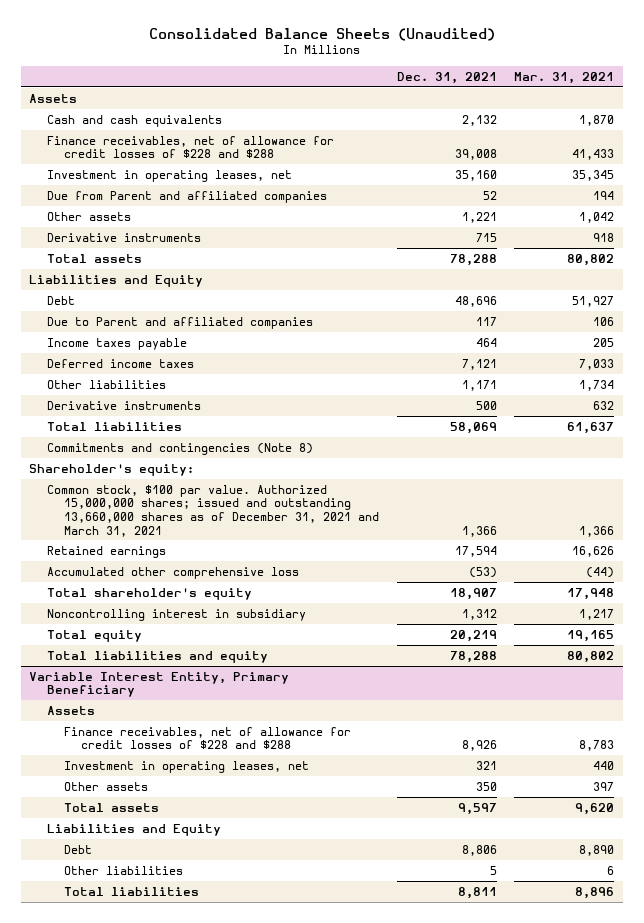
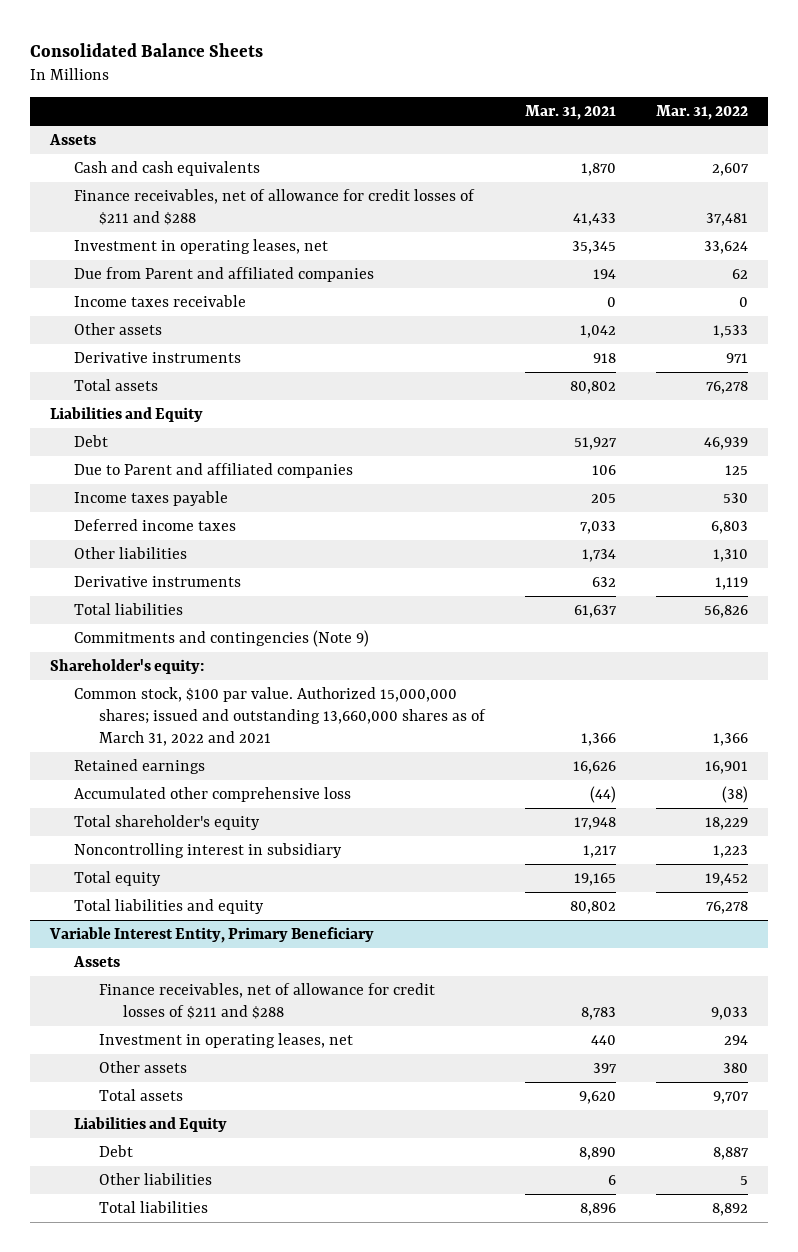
- Consolidated Balance Sheets (Unaudited)
+ Consolidated Balance Sheets
- | Dec. 31, 2021 | Mar. 31, 2021
+ | Mar. 31, 2021 | Mar. 31, 2022
- Finance receivables, net of allowance for credit losses of $228 and $288 | 39,008 | 41,433
+ Finance receivables, net of allowance for credit losses of $211 and $288 | 41,433 | 37,481
+ Income taxes receivable | 0 | 0
- Commitments and contingencies (Note 8)
+ Commitments and contingencies (Note 9)
- Common stock, $100 par value. Authorized 15,000,000 shares; issued and outstanding 13,660,000 shares as of December 31, 2021 and March 31, 2021 | 1,366 | 1,366
+ Common stock, $100 par value. Authorized 15,000,000 shares; issued and outstanding 13,660,000 shares as of March 31, 2022 and 2021 | 1,366 | 1,366
@ Variable Interest Entity, Primary Beneficiary
- Finance receivables, net of allowance for credit losses of $228 and $288 | 8,926 | 8,783
+ Finance receivables, net of allowance for credit losses of $211 and $288 | 8,783 | 9,033

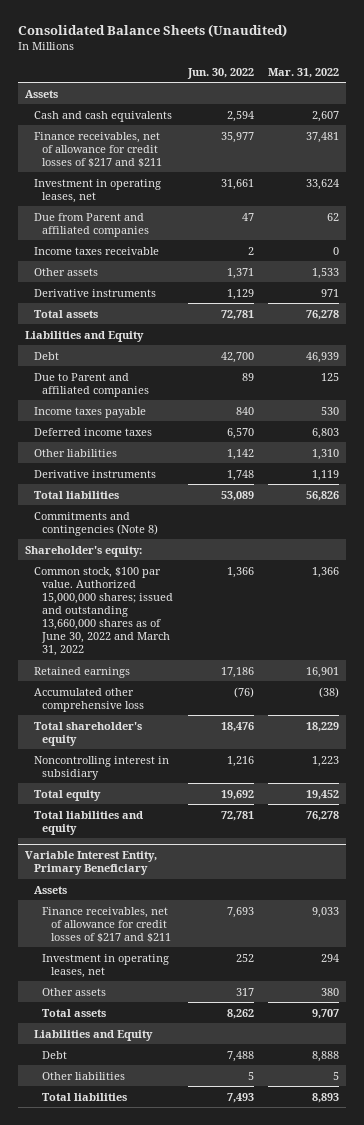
- Consolidated Balance Sheets
+ Consolidated Balance Sheets (Unaudited)
- | Mar. 31, 2021 | Mar. 31, 2022
+ | Jun. 30, 2022 | Mar. 31, 2022
- Finance receivables, net of allowance for credit losses of $211 and $288 | 41,433 | 37,481
+ Finance receivables, net of allowance for credit losses of $217 and $211 | 35,977 | 37,481
- Commitments and contingencies (Note 9)
+ Commitments and contingencies (Note 8)
- Common stock, $100 par value. Authorized 15,000,000 shares; issued and outstanding 13,660,000 shares as of March 31, 2022 and 2021 | 1,366 | 1,366
+ Common stock, $100 par value. Authorized 15,000,000 shares; issued and outstanding 13,660,000 shares as of June 30, 2022 and March 31, 2022 | 1,366 | 1,366
@ Variable Interest Entity, Primary Beneficiary
- Finance receivables, net of allowance for credit losses of $211 and $288 | 8,783 | 9,033
+ Finance receivables, net of allowance for credit losses of $217 and $211 | 7,693 | 9,033
- Debt | 8,890 | 8,887
+ Debt | 7,488 | 8,888
- Total liabilities | 8,896 | 8,892
+ Total liabilities | 7,493 | 8,893

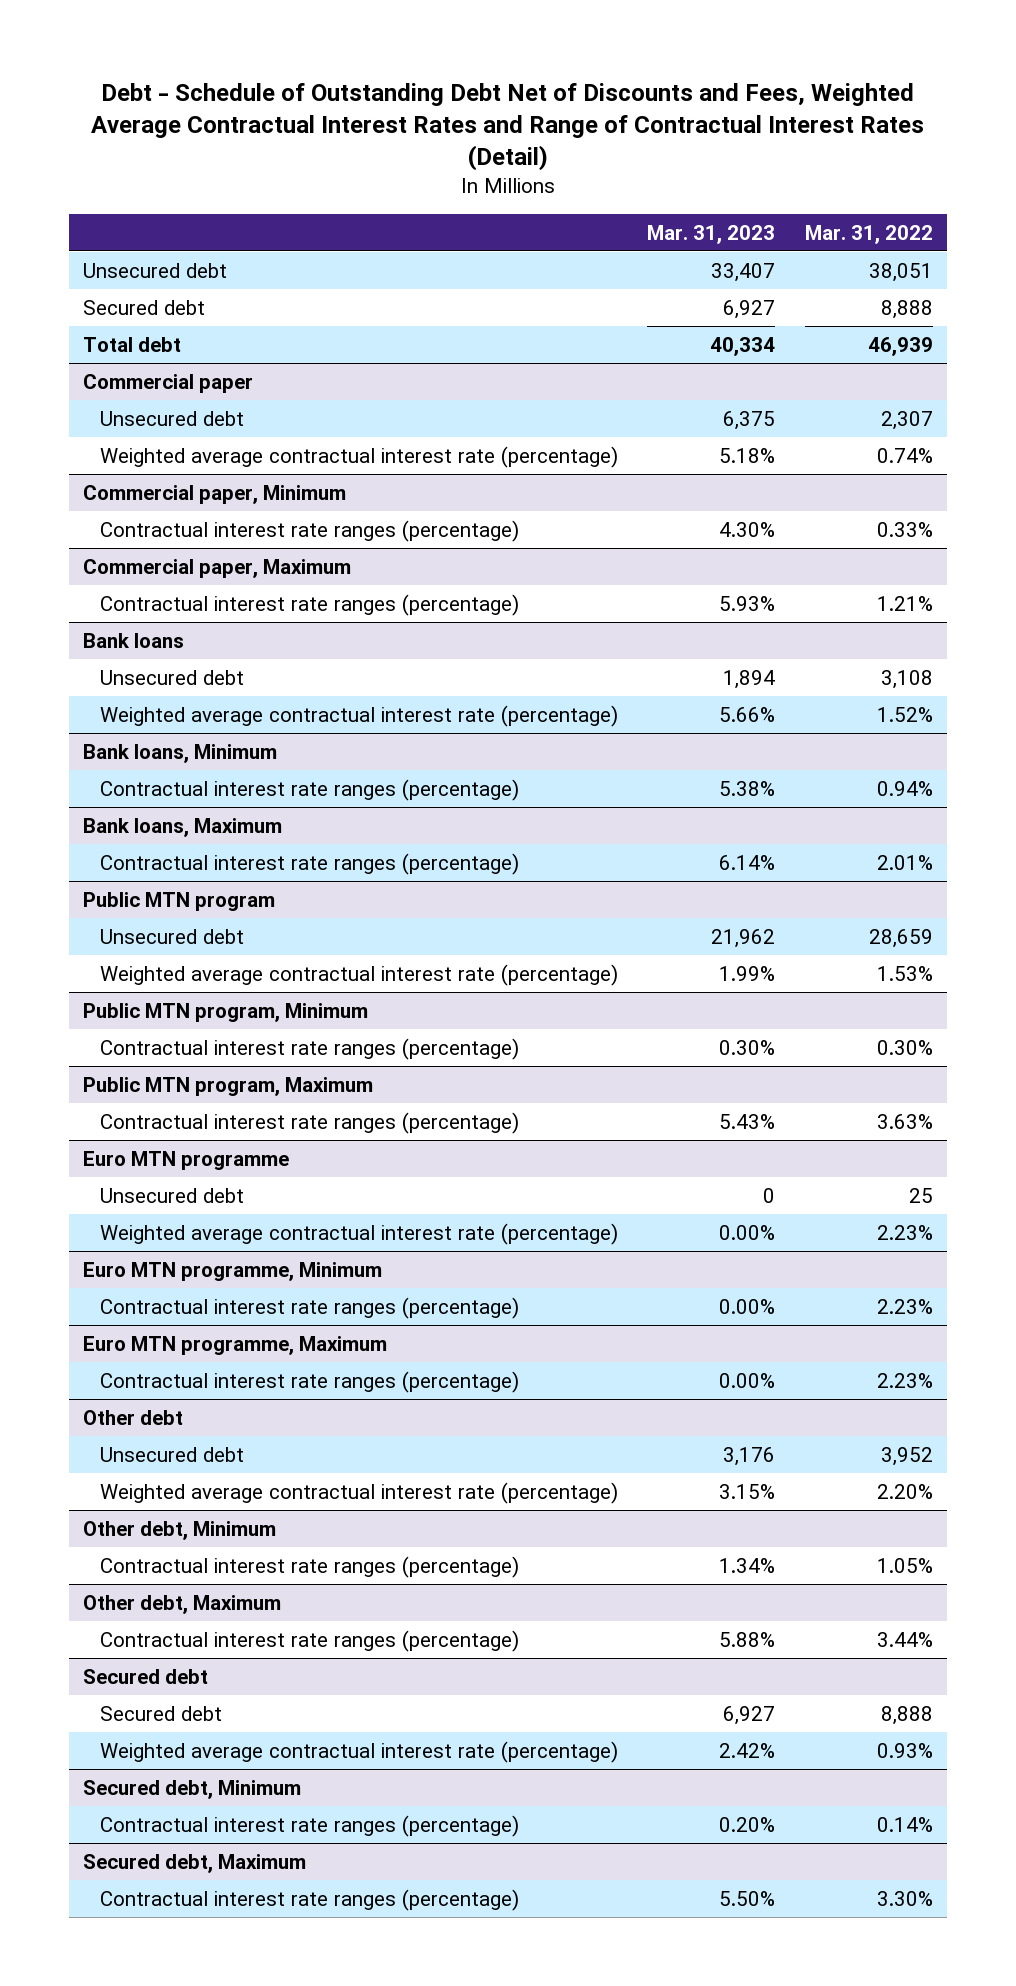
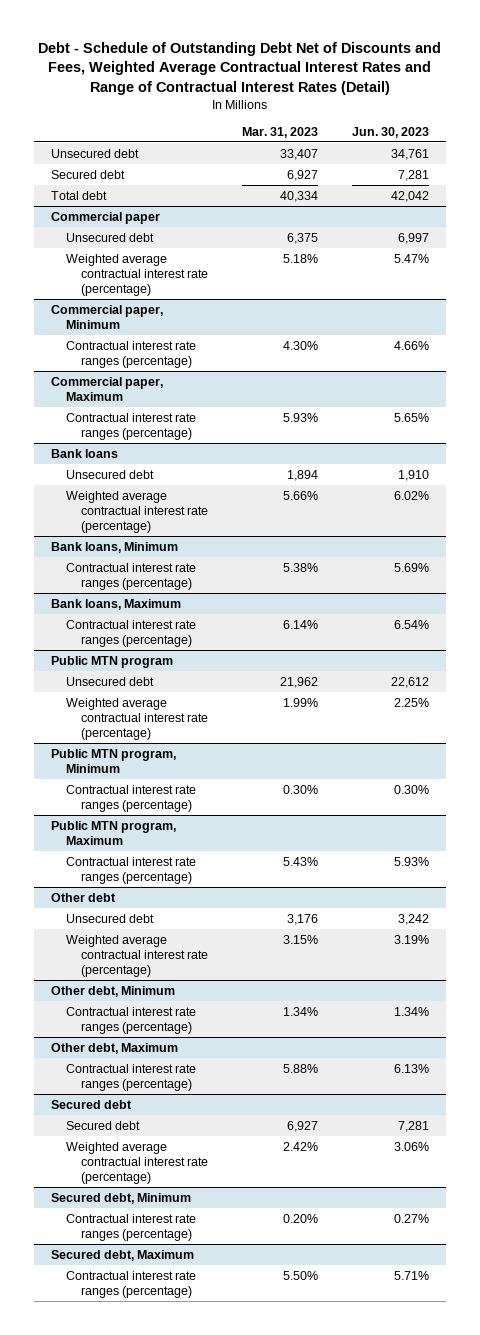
- | Mar. 31, 2023 | Mar. 31, 2022
+ | Mar. 31, 2023 | Jun. 30, 2023
- Euro MTN programme
- Unsecured debt | 0 | 25
- Weighted average contractual interest rate (percentage) | 0.00% | 2.23%
- Euro MTN programme, Minimum
- Contractual interest rate ranges (percentage) | 0.00% | 2.23%
- Euro MTN programme, Maximum
- Contractual interest rate ranges (percentage) | 0.00% | 2.23%

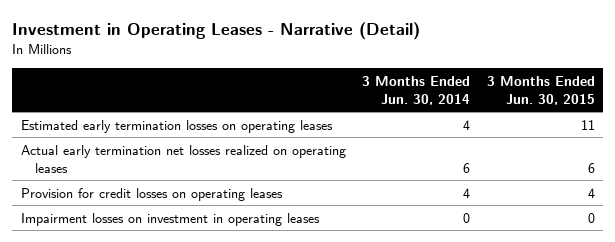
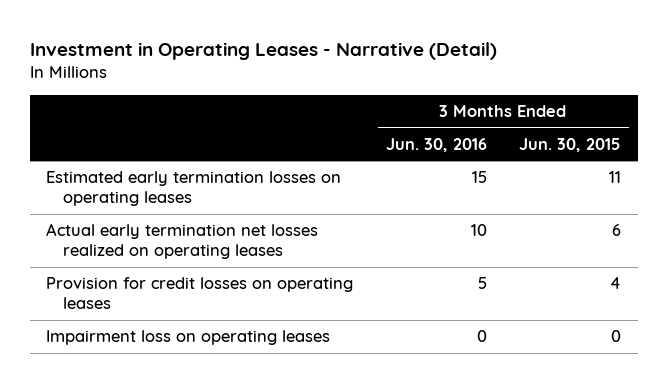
- | 3 Months Ended Jun. 30, 2014 | 3 Months Ended Jun. 30, 2015
+ | 3 Months Ended Jun. 30, 2016 | 3 Months Ended Jun. 30, 2015
- Impairment losses on investment in operating leases | 0 | 0
+ Impairment loss on operating leases | 0 | 0

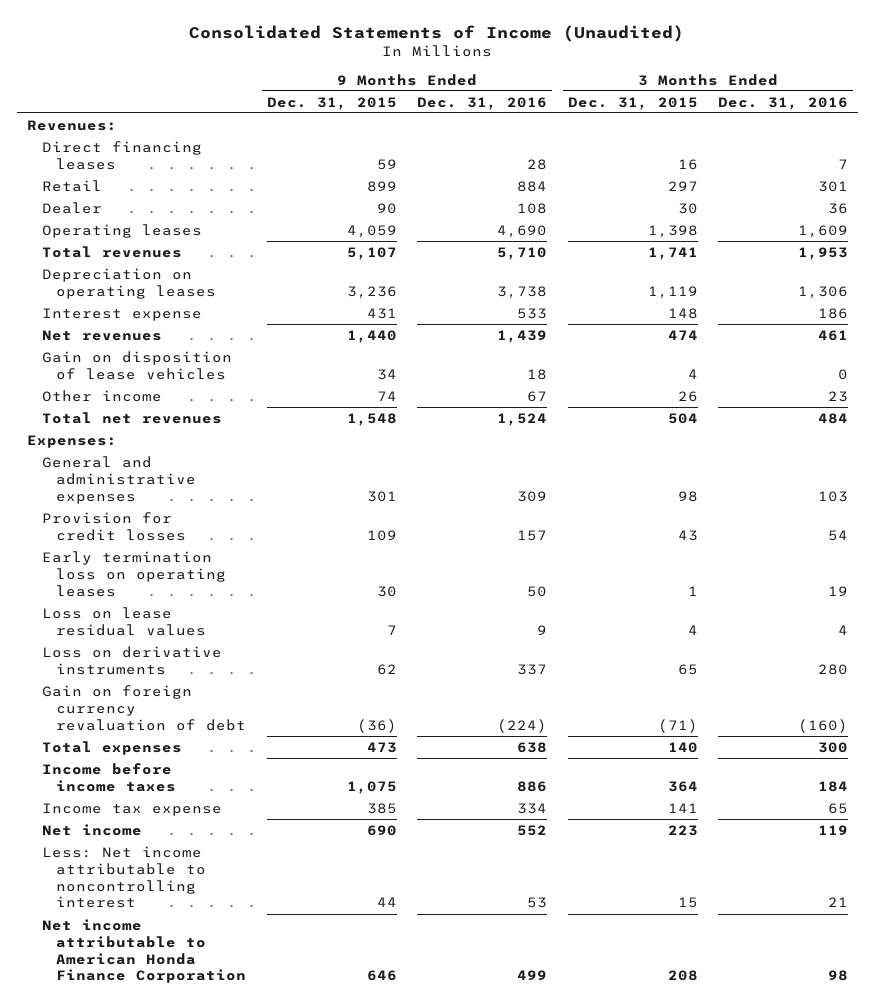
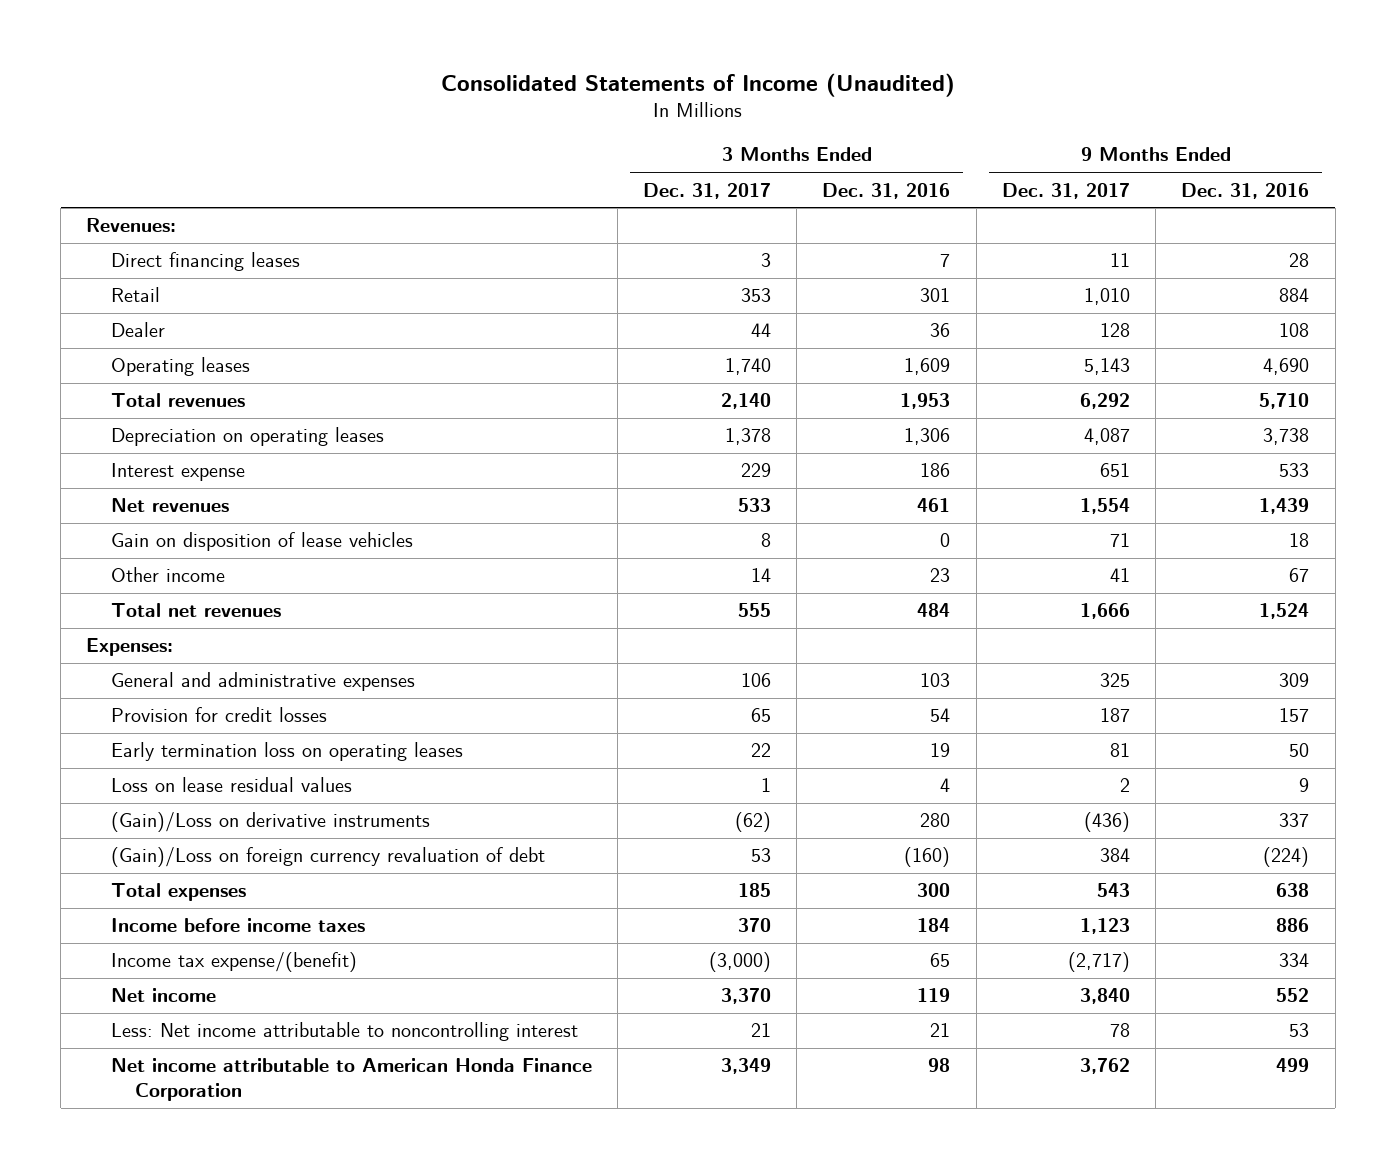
- | 9 Months Ended Dec. 31, 2015 | 9 Months Ended Dec. 31, 2016 | 3 Months Ended Dec. 31, 2015 | 3 Months Ended Dec. 31, 2016
+ | 3 Months Ended Dec. 31, 2017 | 3 Months Ended Dec. 31, 2016 | 9 Months Ended Dec. 31, 2017 | 9 Months Ended Dec. 31, 2016
- Loss on derivative instruments | 62 | 337 | 65 | 280
- Gain on foreign currency revaluation of debt | (36) | (224) | (71) | (160)
+ (Gain)/Loss on derivative instruments | (62) | 280 | (436) | 337
+ (Gain)/Loss on foreign currency revaluation of debt | 53 | (160) | 384 | (224)
- Income tax expense | 385 | 334 | 141 | 65
+ Income tax expense/(benefit) | (3,000) | 65 | (2,717) | 334

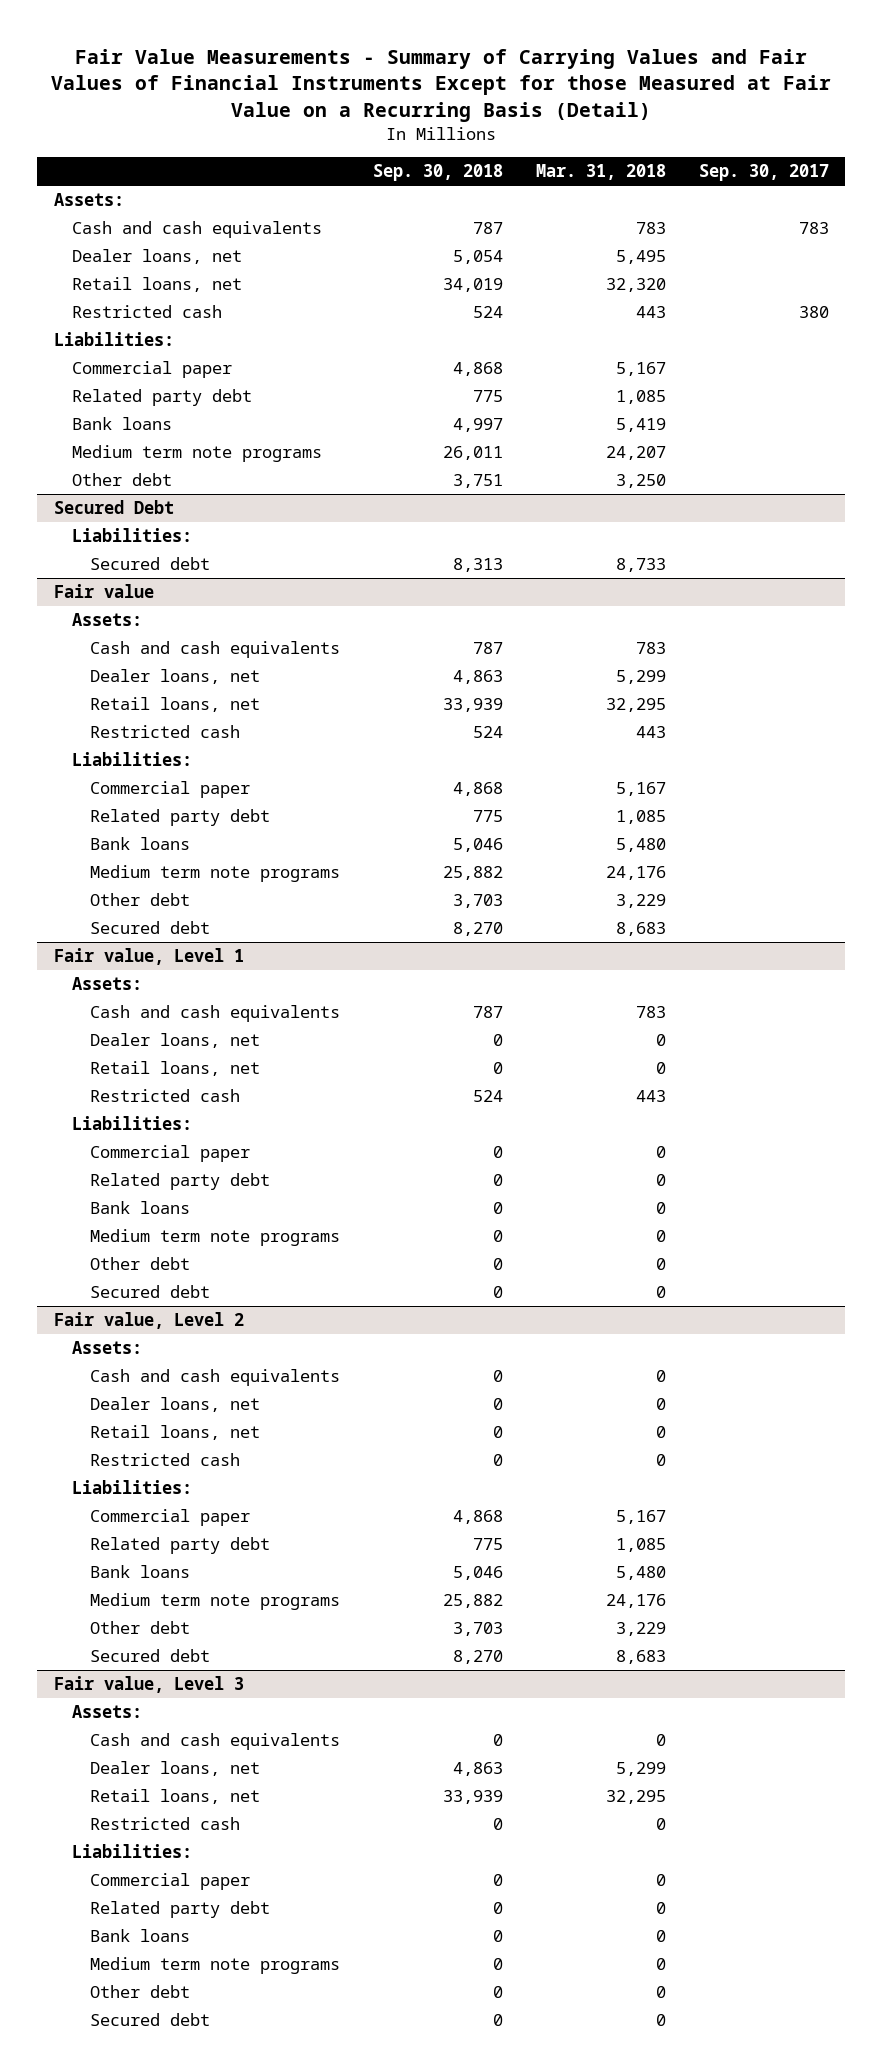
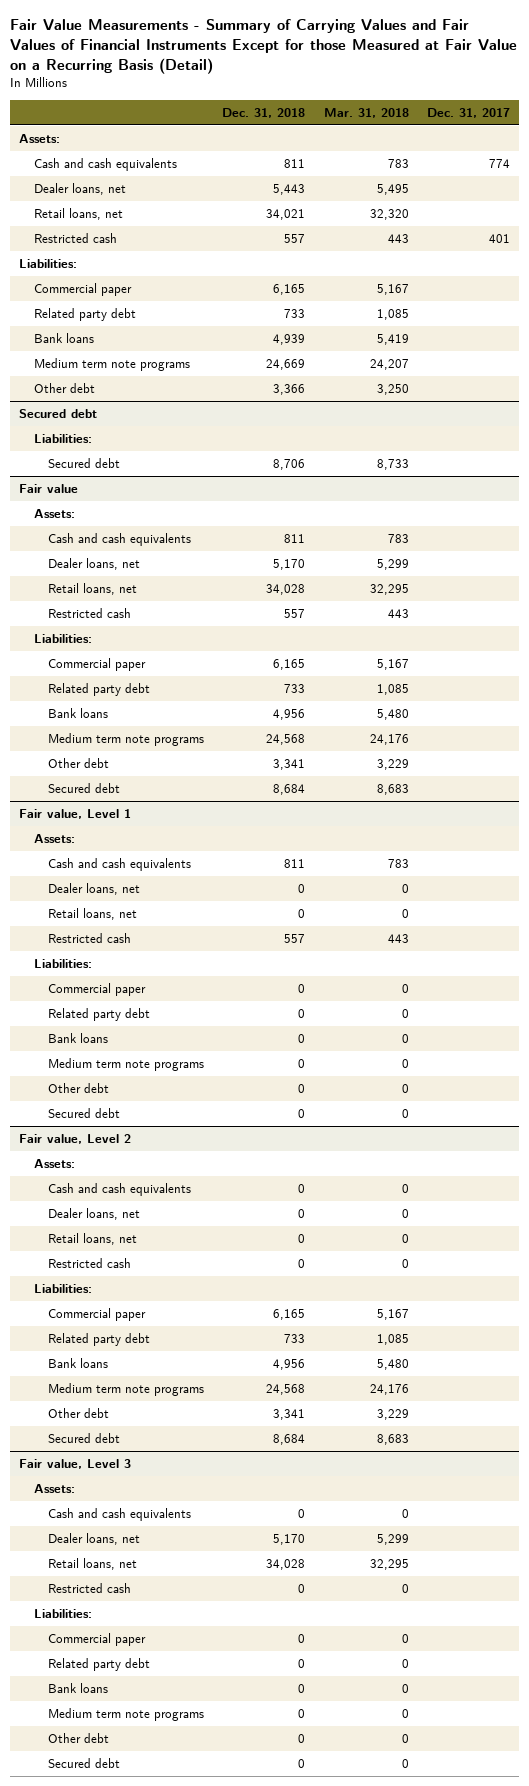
- | Sep. 30, 2018 | Mar. 31, 2018 | Sep. 30, 2017
+ | Dec. 31, 2018 | Mar. 31, 2018 | Dec. 31, 2017
- Secured Debt
+ Secured debt

